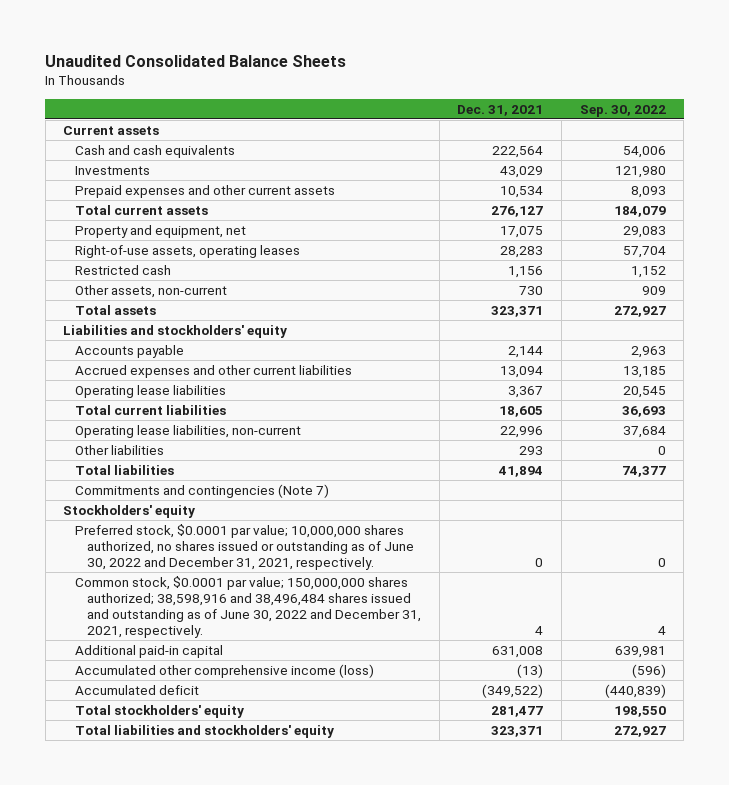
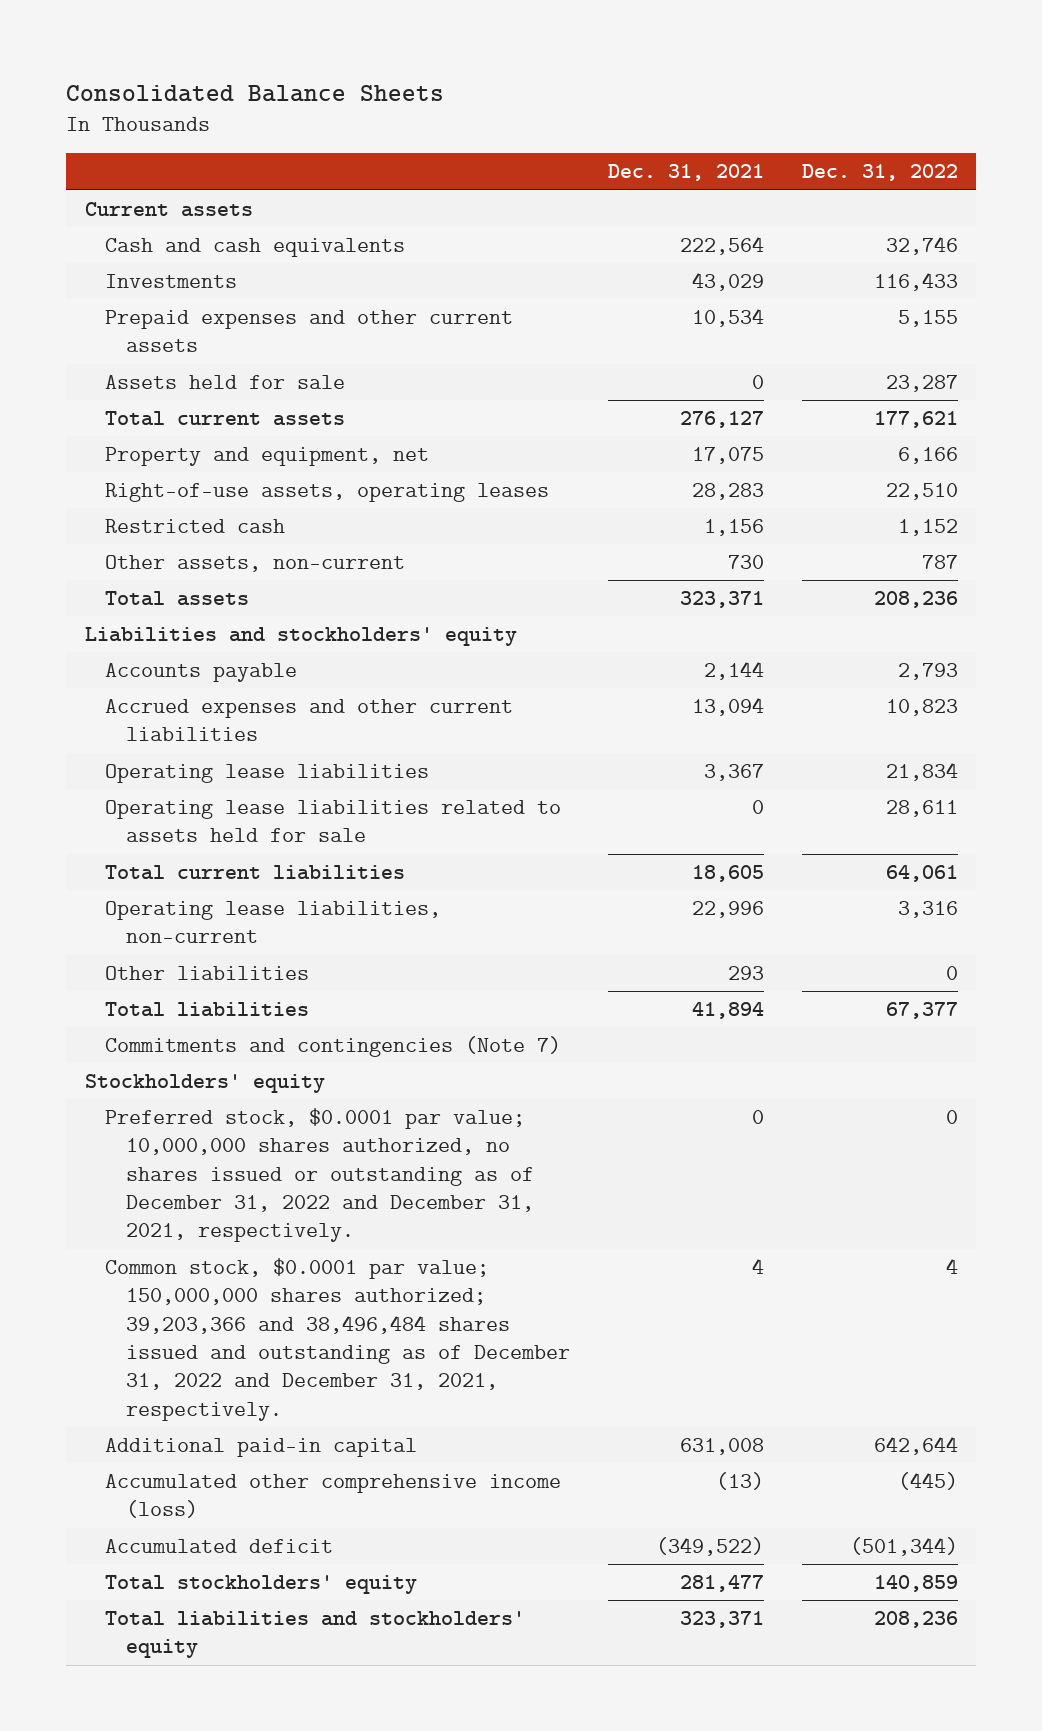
- Unaudited Consolidated Balance Sheets
+ Consolidated Balance Sheets
- | Dec. 31, 2021 | Sep. 30, 2022
+ | Dec. 31, 2021 | Dec. 31, 2022
+ Assets held for sale | 0 | 23,287
+ Operating lease liabilities related to assets held for sale | 0 | 28,611
- Preferred stock, $0.0001 par value; 10,000,000 shares authorized, no shares issued or outstanding as of June 30, 2022 and December 31, 2021, respectively. | 0 | 0
- Common stock, $0.0001 par value; 150,000,000 shares authorized; 38,598,916 and 38,496,484 shares issued and outstanding as of June 30, 2022 and December 31, 2021, respectively. | 4 | 4
+ Preferred stock, $0.0001 par value; 10,000,000 shares authorized, no shares issued or outstanding as of December 31, 2022 and December 31, 2021, respectively. | 0 | 0
+ Common stock, $0.0001 par value; 150,000,000 shares authorized; 39,203,366 and 38,496,484 shares issued and outstanding as of December 31, 2022 and December 31, 2021, respectively. | 4 | 4

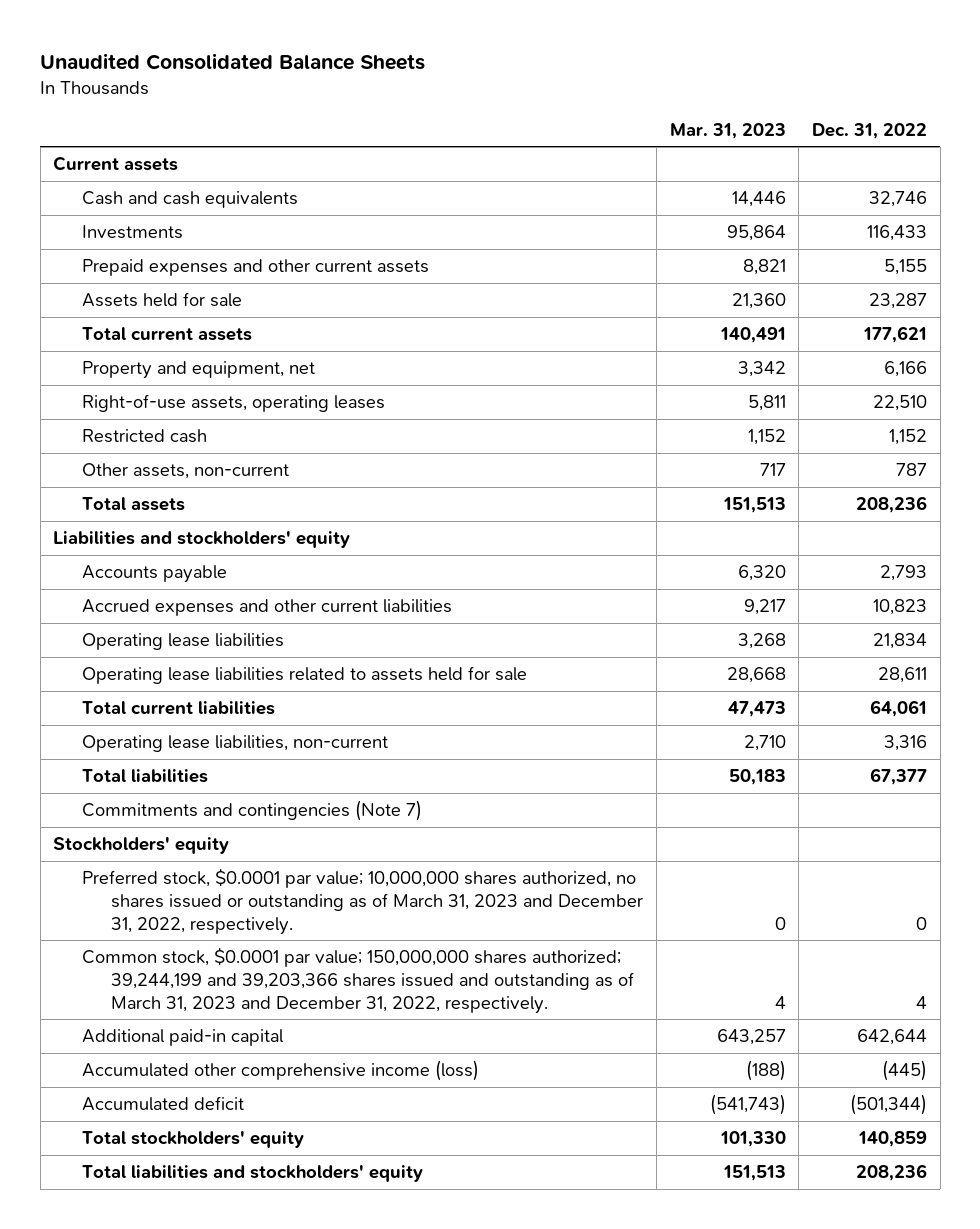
- Consolidated Balance Sheets
+ Unaudited Consolidated Balance Sheets
- | Dec. 31, 2021 | Dec. 31, 2022
+ | Mar. 31, 2023 | Dec. 31, 2022
- Other liabilities | 293 | 0
- Preferred stock, $0.0001 par value; 10,000,000 shares authorized, no shares issued or outstanding as of December 31, 2022 and December 31, 2021, respectively. | 0 | 0
- Common stock, $0.0001 par value; 150,000,000 shares authorized; 39,203,366 and 38,496,484 shares issued and outstanding as of December 31, 2022 and December 31, 2021, respectively. | 4 | 4
+ Preferred stock, $0.0001 par value; 10,000,000 shares authorized, no shares issued or outstanding as of March 31, 2023 and December 31, 2022, respectively. | 0 | 0
+ Common stock, $0.0001 par value; 150,000,000 shares authorized; 39,244,199 and 39,203,366 shares issued and outstanding as of March 31, 2023 and December 31, 2022, respectively. | 4 | 4

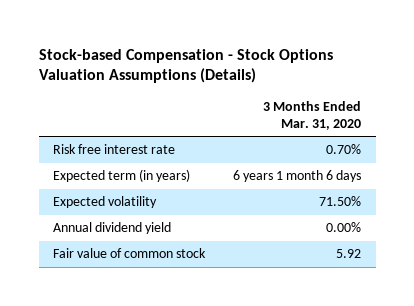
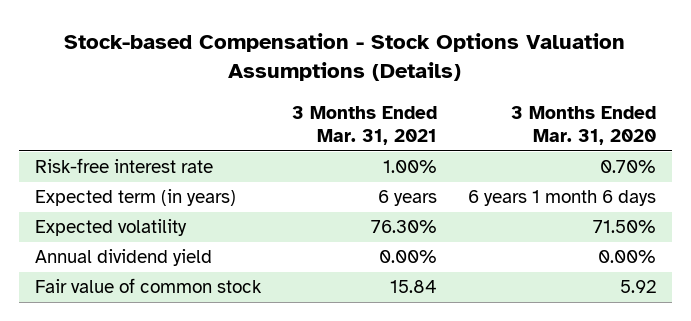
- | 3 Months Ended Mar. 31, 2020
+ | 3 Months Ended Mar. 31, 2021 | 3 Months Ended Mar. 31, 2020
- Risk free interest rate | 0.70%
+ Risk-free interest rate | 1.00% | 0.70%

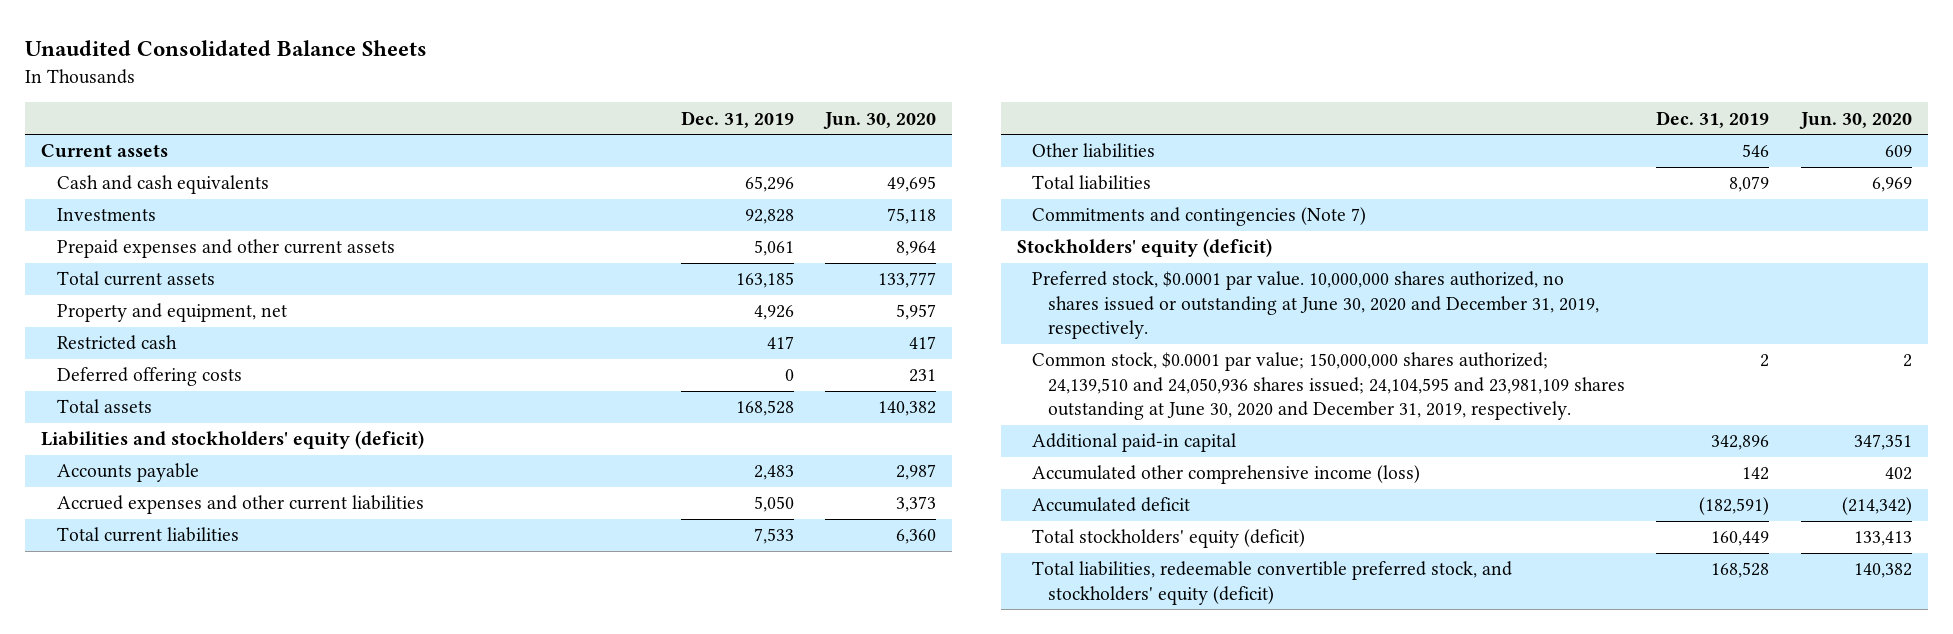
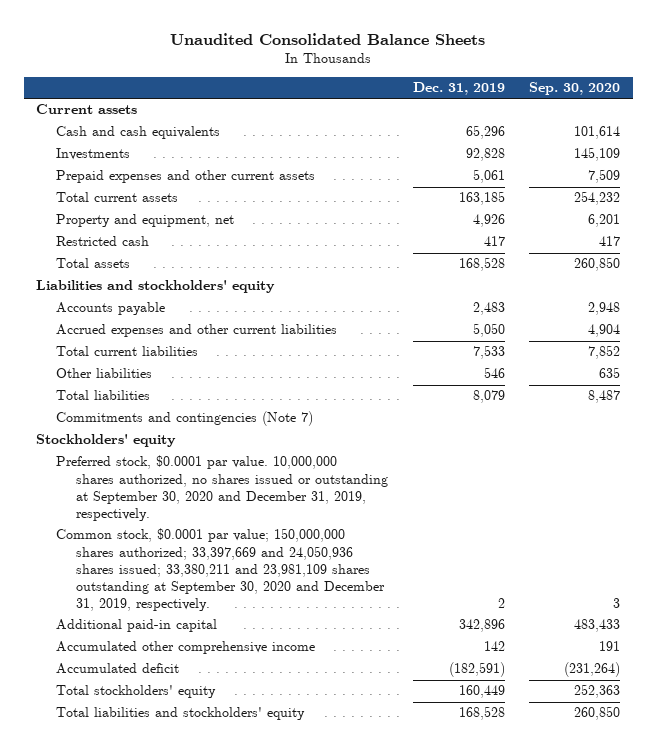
- | Dec. 31, 2019 | Jun. 30, 2020
+ | Dec. 31, 2019 | Sep. 30, 2020
- Deferred offering costs | 0 | 231
- Liabilities and stockholders' equity (deficit)
+ Liabilities and stockholders' equity
- Stockholders' equity (deficit)
- Preferred stock, $0.0001 par value. 10,000,000 shares authorized, no shares issued or outstanding at June 30, 2020 and December 31, 2019, respectively.
- Common stock, $0.0001 par value; 150,000,000 shares authorized; 24,139,510 and 24,050,936 shares issued; 24,104,595 and 23,981,109 shares outstanding at June 30, 2020 and December 31, 2019, respectively. | 2 | 2
+ Stockholders' equity
+ Preferred stock, $0.0001 par value. 10,000,000 shares authorized, no shares issued or outstanding at September 30, 2020 and December 31, 2019, respectively.
+ Common stock, $0.0001 par value; 150,000,000 shares authorized; 33,397,669 and 24,050,936 shares issued; 33,380,211 and 23,981,109 shares outstanding at September 30, 2020 and December 31, 2019, respectively. | 2 | 3
- Accumulated other comprehensive income (loss) | 142 | 402
+ Accumulated other comprehensive income | 142 | 191
- Total stockholders' equity (deficit) | 160,449 | 133,413
- Total liabilities, redeemable convertible preferred stock, and stockholders' equity (deficit) | 168,528 | 140,382
+ Total stockholders' equity | 160,449 | 252,363
+ Total liabilities and stockholders' equity | 168,528 | 260,850

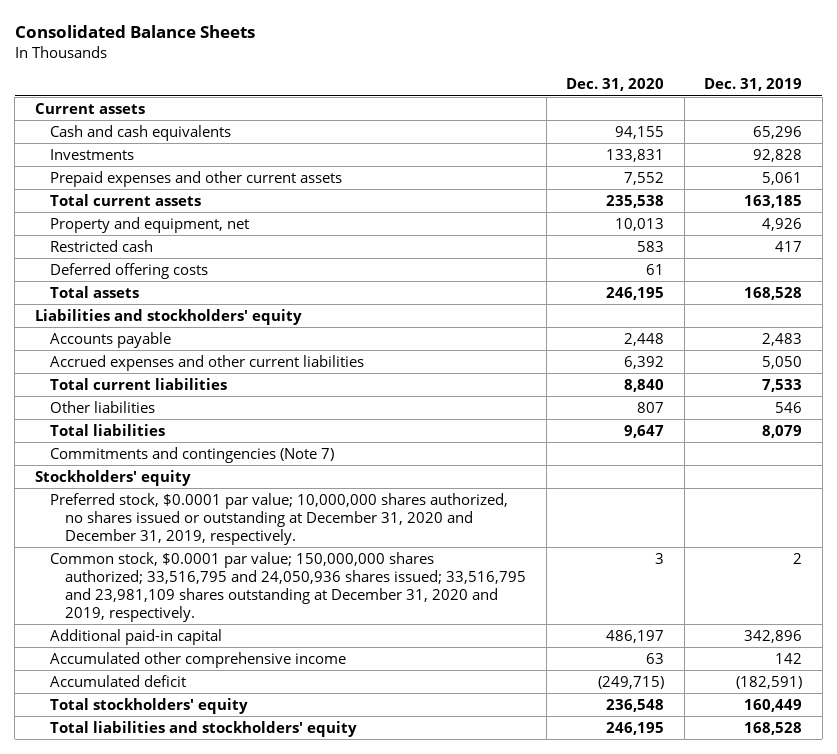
- Unaudited Consolidated Balance Sheets
+ Consolidated Balance Sheets
- | Dec. 31, 2019 | Sep. 30, 2020
+ | Dec. 31, 2020 | Dec. 31, 2019
+ Deferred offering costs | 61 |
- Preferred stock, $0.0001 par value. 10,000,000 shares authorized, no shares issued or outstanding at September 30, 2020 and December 31, 2019, respectively.
- Common stock, $0.0001 par value; 150,000,000 shares authorized; 33,397,669 and 24,050,936 shares issued; 33,380,211 and 23,981,109 shares outstanding at September 30, 2020 and December 31, 2019, respectively. | 2 | 3
+ Preferred stock, $0.0001 par value; 10,000,000 shares authorized, no shares issued or outstanding at December 31, 2020 and December 31, 2019, respectively.
+ Common stock, $0.0001 par value; 150,000,000 shares authorized; 33,516,795 and 24,050,936 shares issued; 33,516,795 and 23,981,109 shares outstanding at December 31, 2020 and 2019, respectively. | 3 | 2

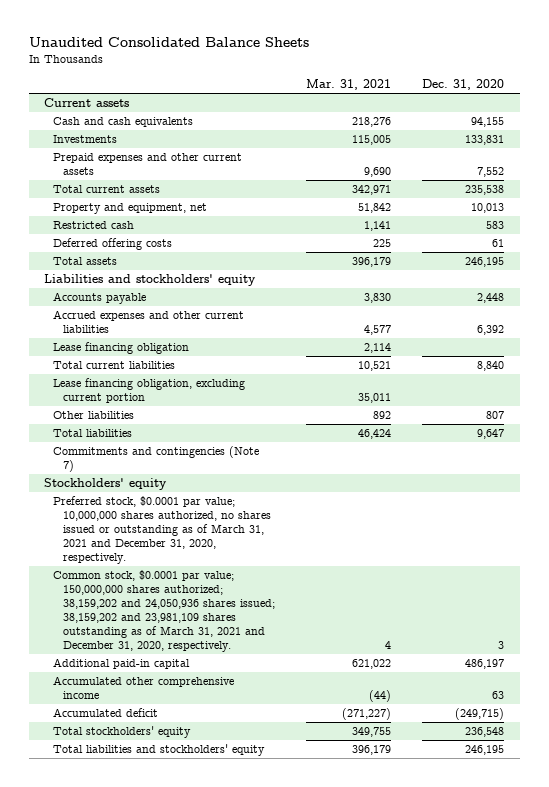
- Consolidated Balance Sheets
+ Unaudited Consolidated Balance Sheets
- | Dec. 31, 2020 | Dec. 31, 2019
+ | Mar. 31, 2021 | Dec. 31, 2020
+ Lease financing obligation | 2,114 |
+ Lease financing obligation, excluding current portion | 35,011 |
- Preferred stock, $0.0001 par value; 10,000,000 shares authorized, no shares issued or outstanding at December 31, 2020 and December 31, 2019, respectively.
- Common stock, $0.0001 par value; 150,000,000 shares authorized; 33,516,795 and 24,050,936 shares issued; 33,516,795 and 23,981,109 shares outstanding at December 31, 2020 and 2019, respectively. | 3 | 2
+ Preferred stock, $0.0001 par value; 10,000,000 shares authorized, no shares issued or outstanding as of March 31, 2021 and December 31, 2020, respectively.
+ Common stock, $0.0001 par value; 150,000,000 shares authorized; 38,159,202 and 24,050,936 shares issued; 38,159,202 and 23,981,109 shares outstanding as of March 31, 2021 and December 31, 2020, respectively. | 4 | 3

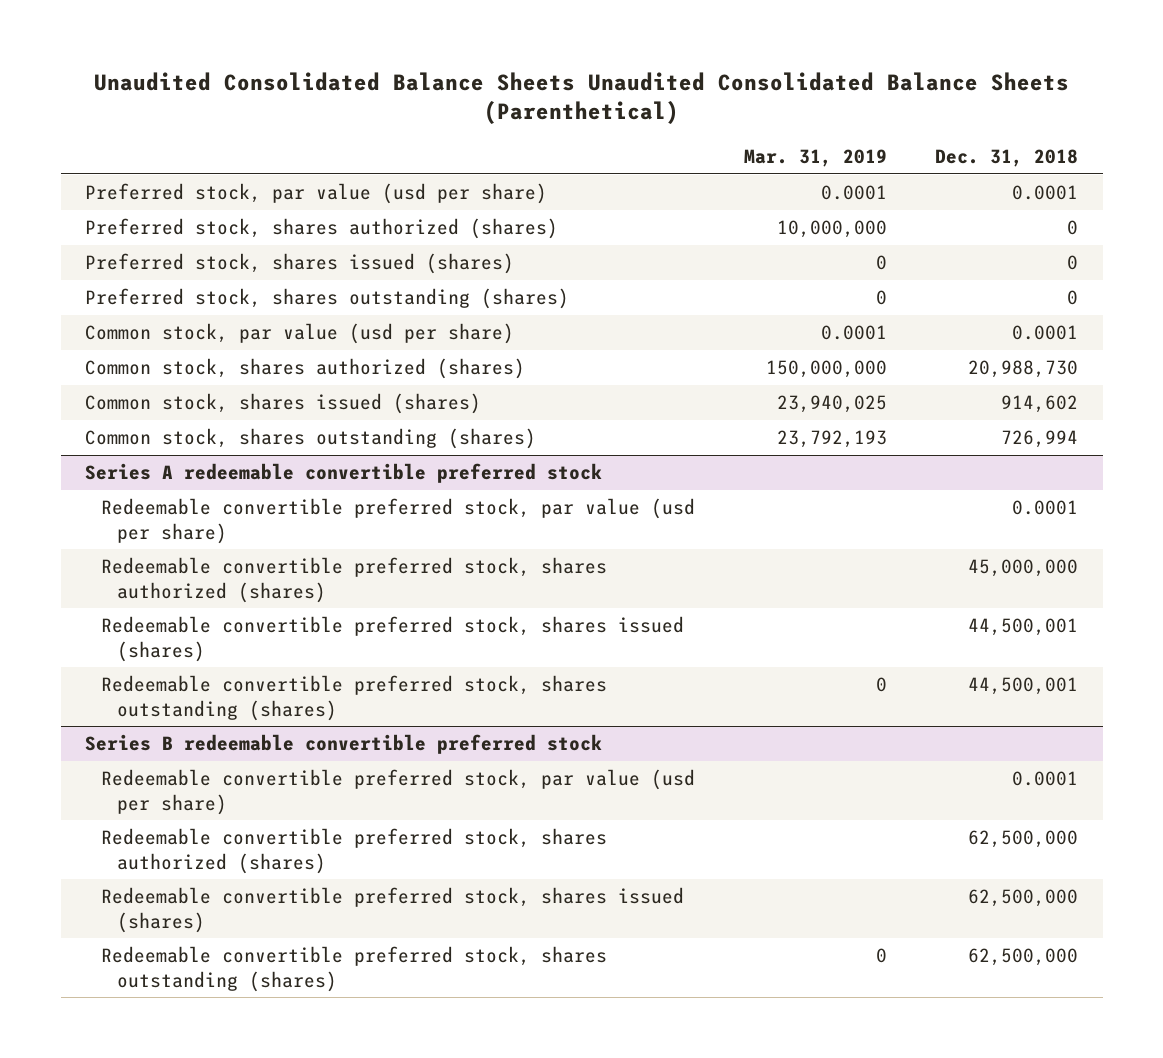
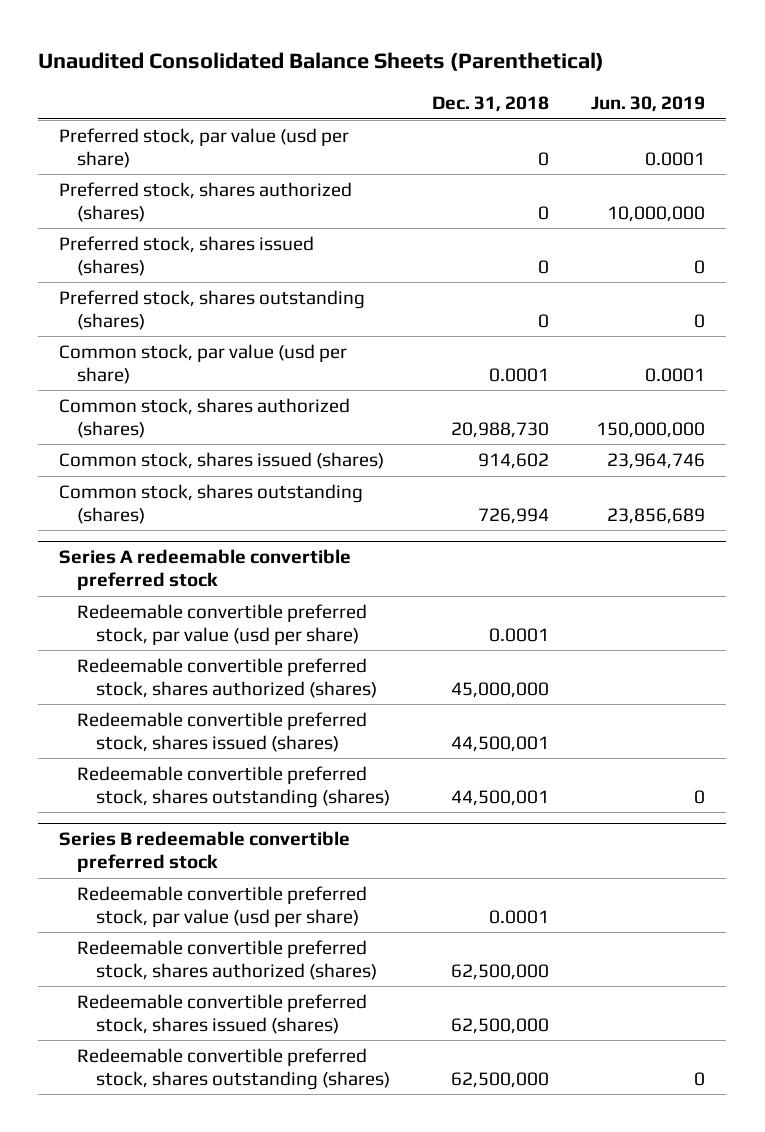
- Unaudited Consolidated Balance Sheets Unaudited Consolidated Balance Sheets (Parenthetical)
+ Unaudited Consolidated Balance Sheets (Parenthetical)
- | Mar. 31, 2019 | Dec. 31, 2018
+ | Dec. 31, 2018 | Jun. 30, 2019
- Preferred stock, par value (usd per share) | 0.0001 | 0.0001
+ Preferred stock, par value (usd per share) | 0 | 0.0001

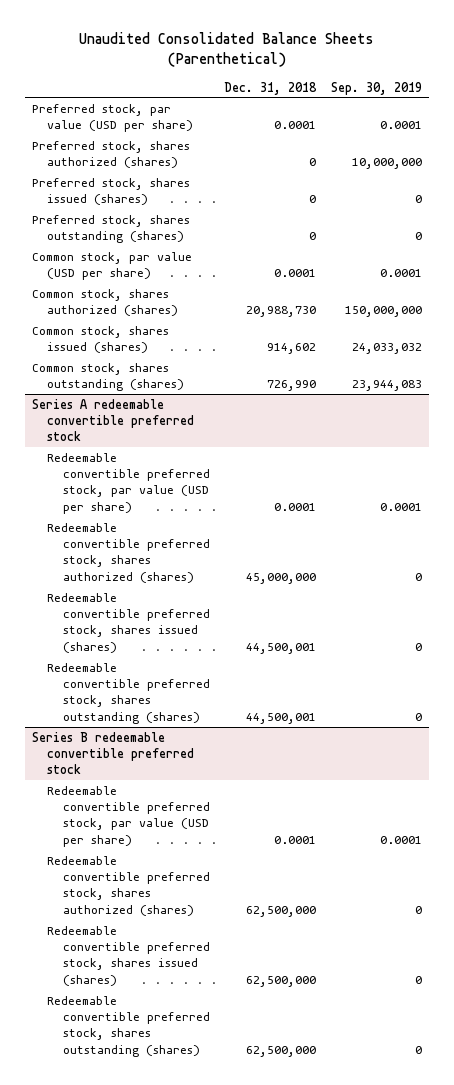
- | Dec. 31, 2018 | Jun. 30, 2019
+ | Dec. 31, 2018 | Sep. 30, 2019
- Preferred stock, par value (usd per share) | 0 | 0.0001
+ Preferred stock, par value (USD per share) | 0.0001 | 0.0001
- Common stock, par value (usd per share) | 0.0001 | 0.0001
+ Common stock, par value (USD per share) | 0.0001 | 0.0001
- Common stock, shares outstanding (shares) | 726,994 | 23,856,689
+ Common stock, shares outstanding (shares) | 726,990 | 23,944,083
@ Series A redeemable convertible preferred stock
- Redeemable convertible preferred stock, par value (usd per share) | 0.0001 |
+ Redeemable convertible preferred stock, par value (USD per share) | 0.0001 | 0.0001
@ Series B redeemable convertible preferred stock
- Redeemable convertible preferred stock, par value (usd per share) | 0.0001 |
+ Redeemable convertible preferred stock, par value (USD per share) | 0.0001 | 0.0001

